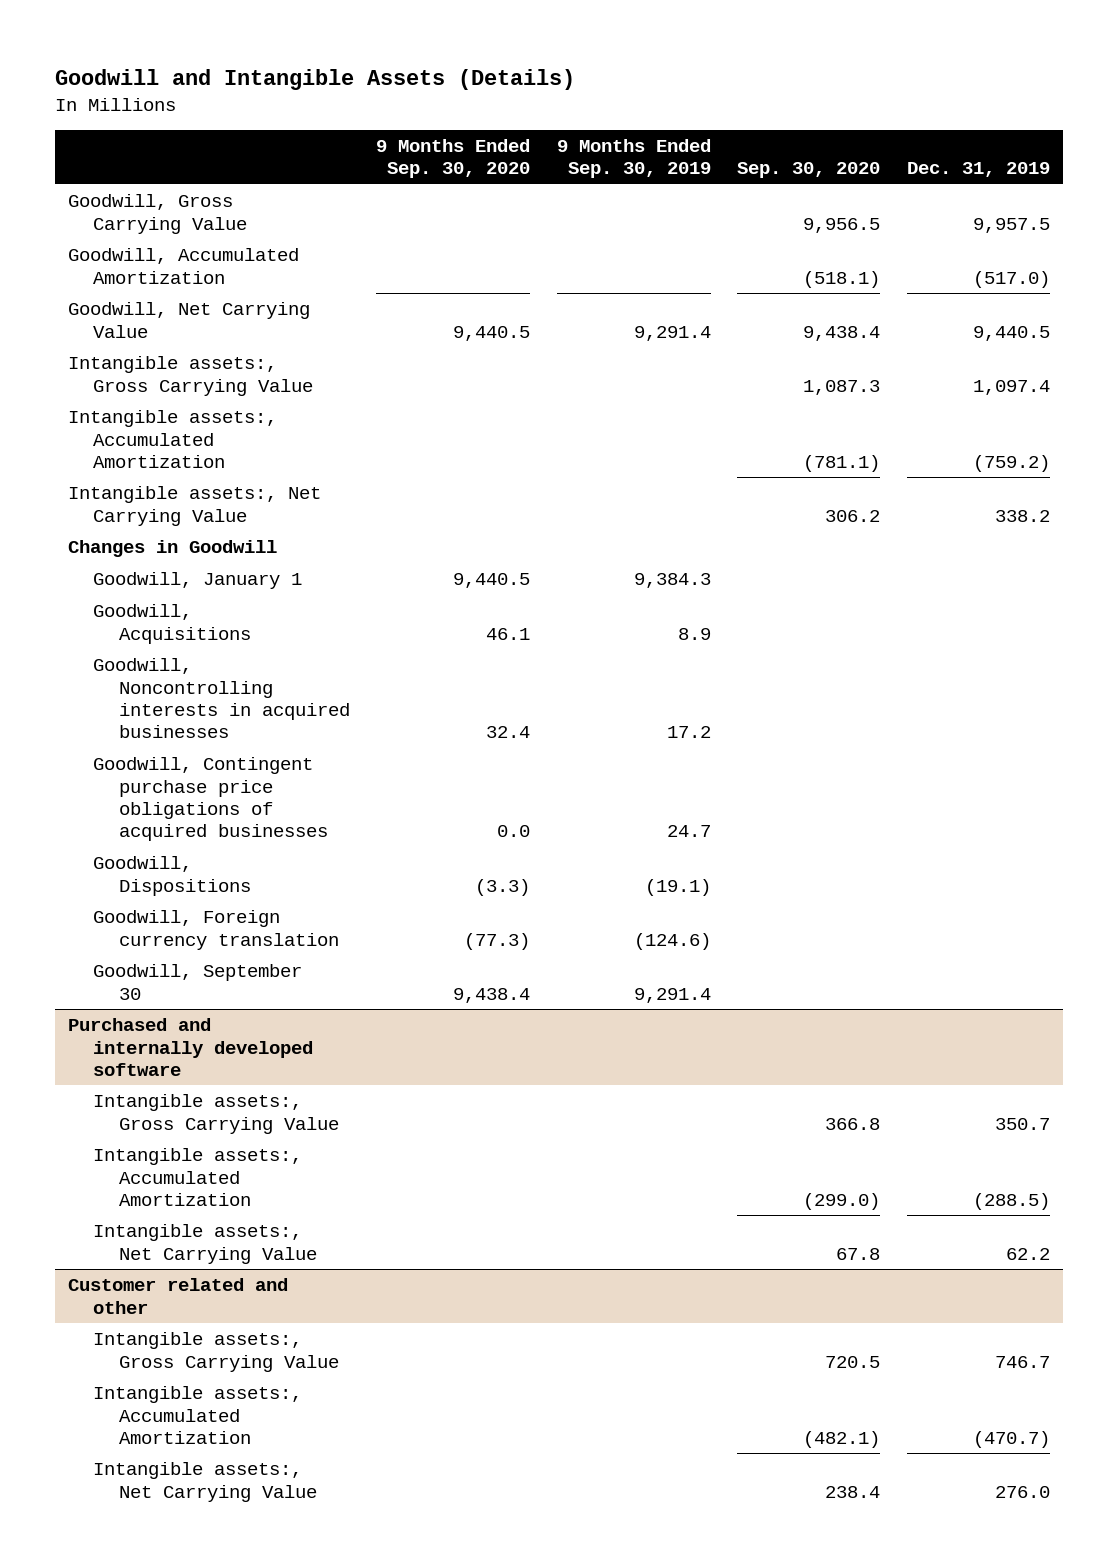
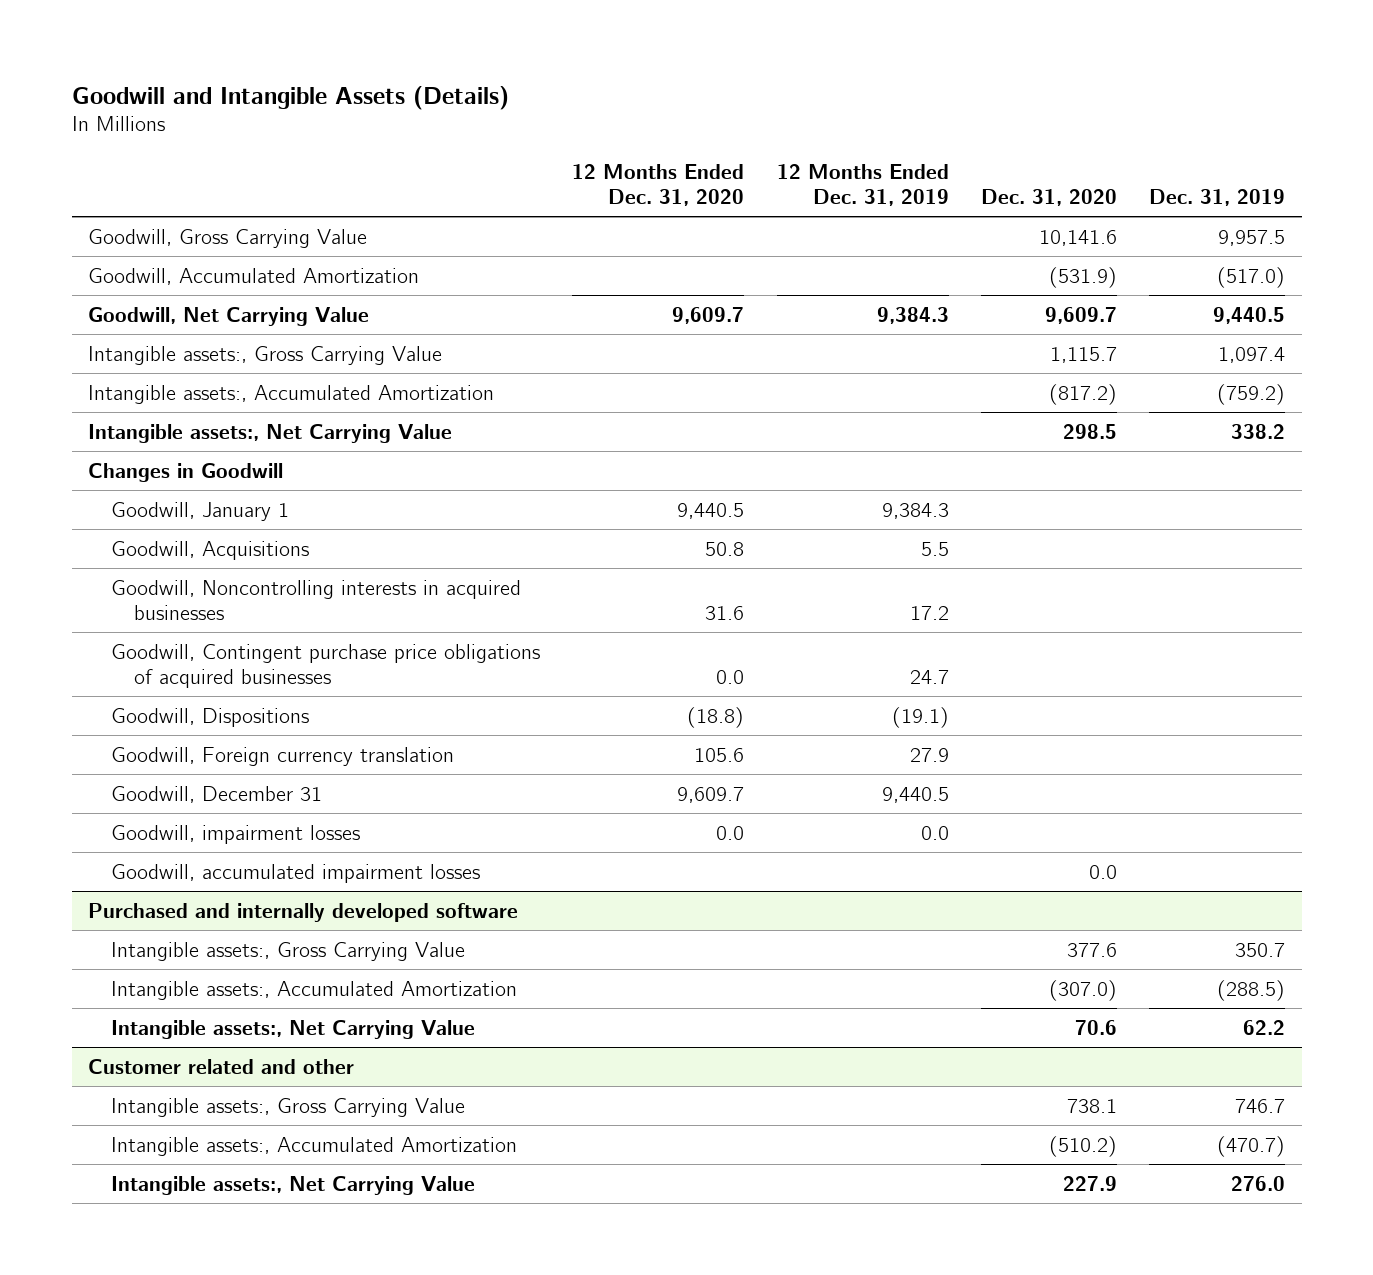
- | 9 Months Ended Sep. 30, 2020 | 9 Months Ended Sep. 30, 2019 | Sep. 30, 2020 | Dec. 31, 2019
+ | 12 Months Ended Dec. 31, 2020 | 12 Months Ended Dec. 31, 2019 | Dec. 31, 2020 | Dec. 31, 2019
- Goodwill, September 30 | 9,438.4 | 9,291.4 | |
+ Goodwill, December 31 | 9,609.7 | 9,440.5 | |
+ Goodwill, impairment losses | 0.0 | 0.0 | |
+ Goodwill, accumulated impairment losses | | | 0.0 |

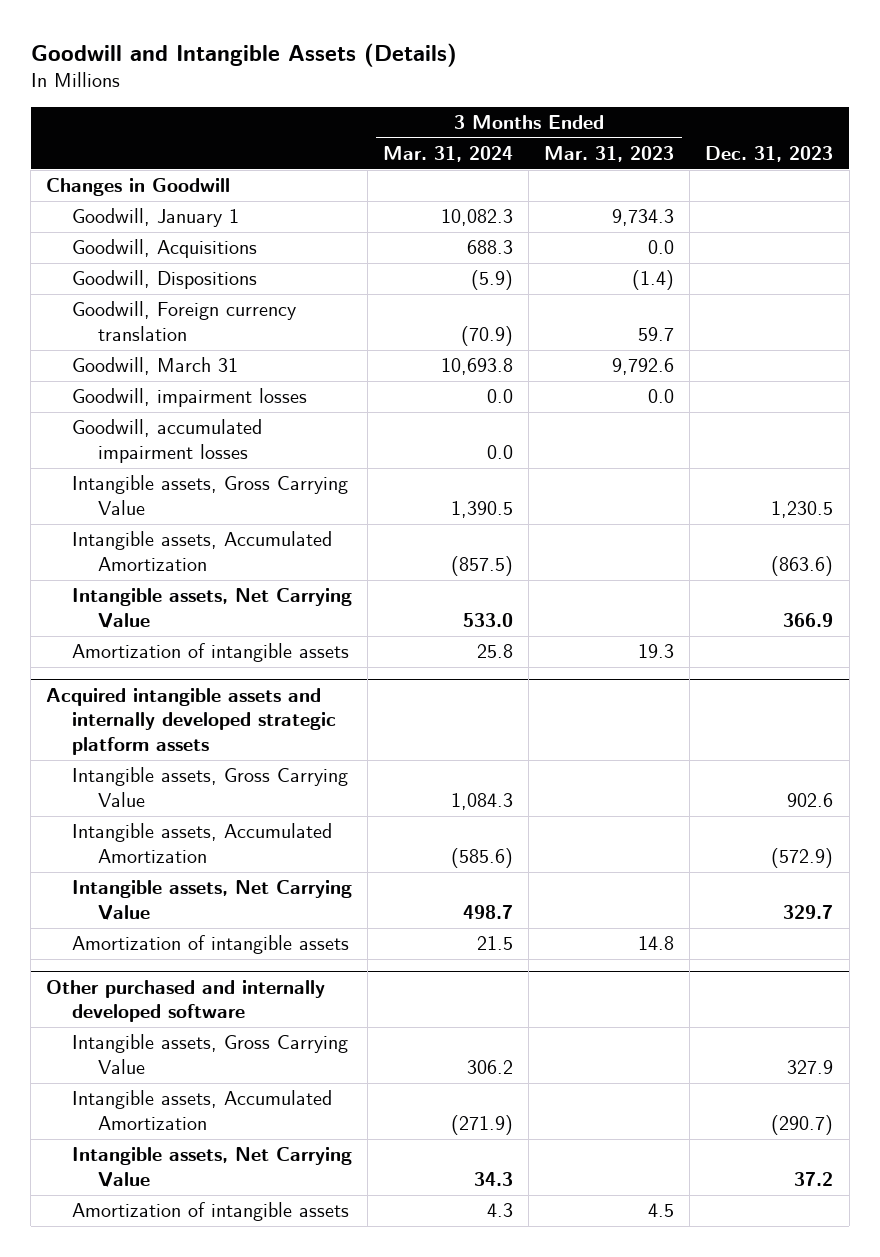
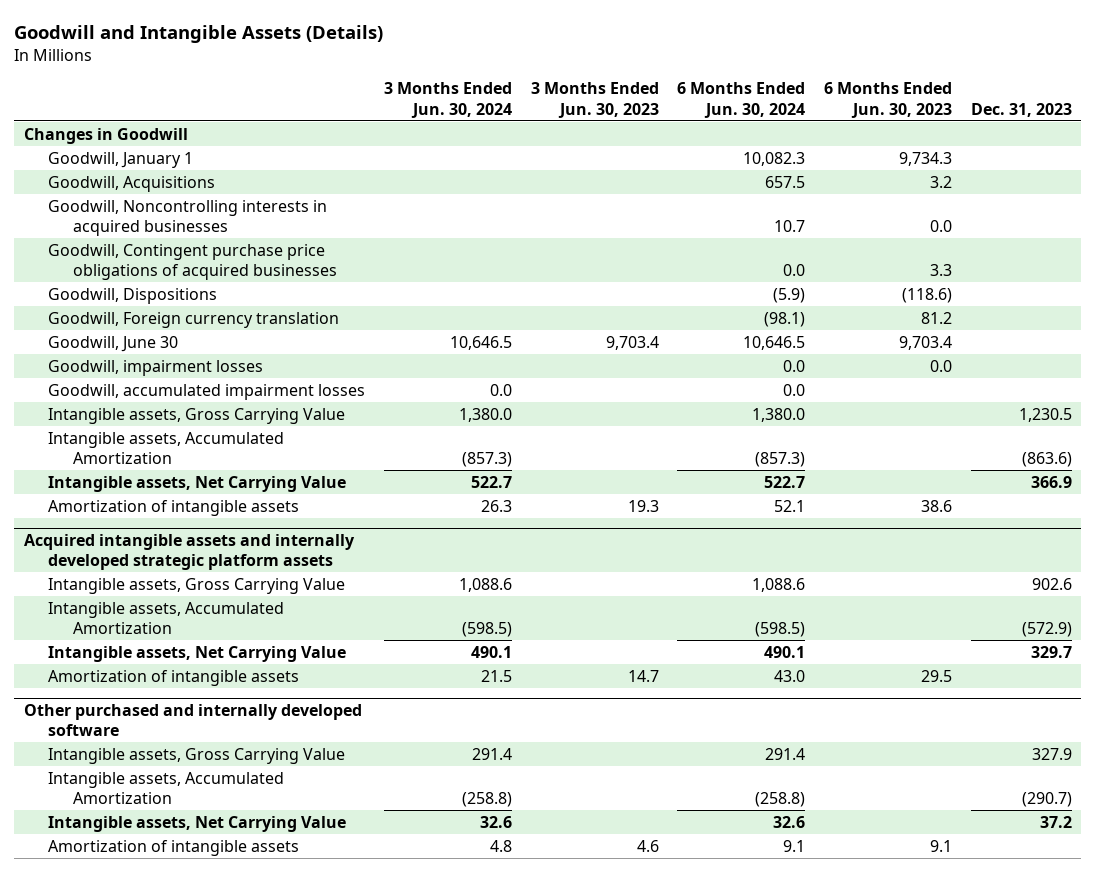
- | 3 Months Ended Mar. 31, 2024 | 3 Months Ended Mar. 31, 2023 | Dec. 31, 2023
+ | 3 Months Ended Jun. 30, 2024 | 3 Months Ended Jun. 30, 2023 | 6 Months Ended Jun. 30, 2024 | 6 Months Ended Jun. 30, 2023 | Dec. 31, 2023
+ Goodwill, Noncontrolling interests in acquired businesses | | | 10.7 | 0.0 |
+ Goodwill, Contingent purchase price obligations of acquired businesses | | | 0.0 | 3.3 |
- Goodwill, March 31 | 10,693.8 | 9,792.6 |
+ Goodwill, June 30 | 10,646.5 | 9,703.4 | 10,646.5 | 9,703.4 |

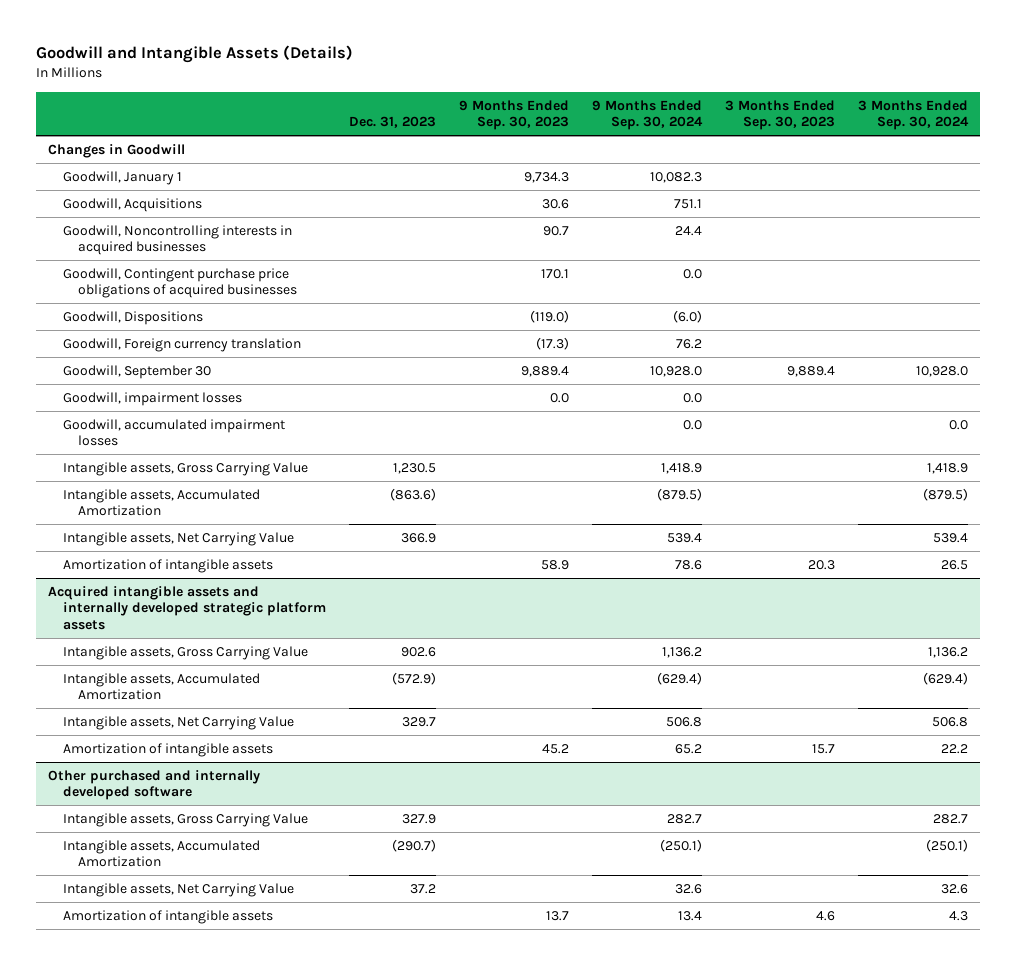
- | 3 Months Ended Jun. 30, 2024 | 3 Months Ended Jun. 30, 2023 | 6 Months Ended Jun. 30, 2024 | 6 Months Ended Jun. 30, 2023 | Dec. 31, 2023
+ | Dec. 31, 2023 | 9 Months Ended Sep. 30, 2023 | 9 Months Ended Sep. 30, 2024 | 3 Months Ended Sep. 30, 2023 | 3 Months Ended Sep. 30, 2024
- Goodwill, June 30 | 10,646.5 | 9,703.4 | 10,646.5 | 9,703.4 |
+ Goodwill, September 30 | | 9,889.4 | 10,928.0 | 9,889.4 | 10,928.0

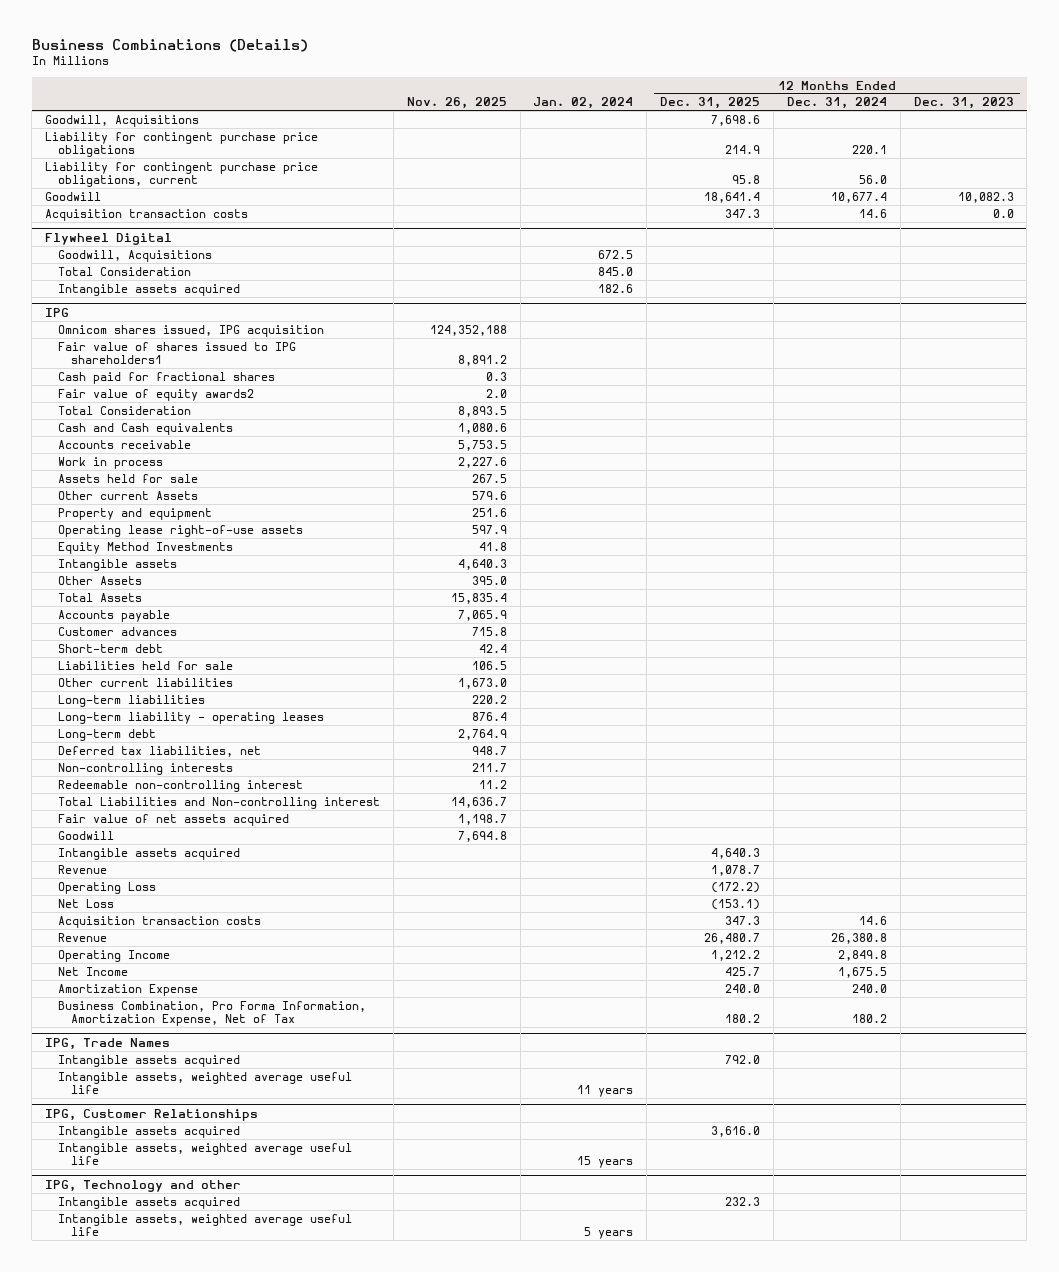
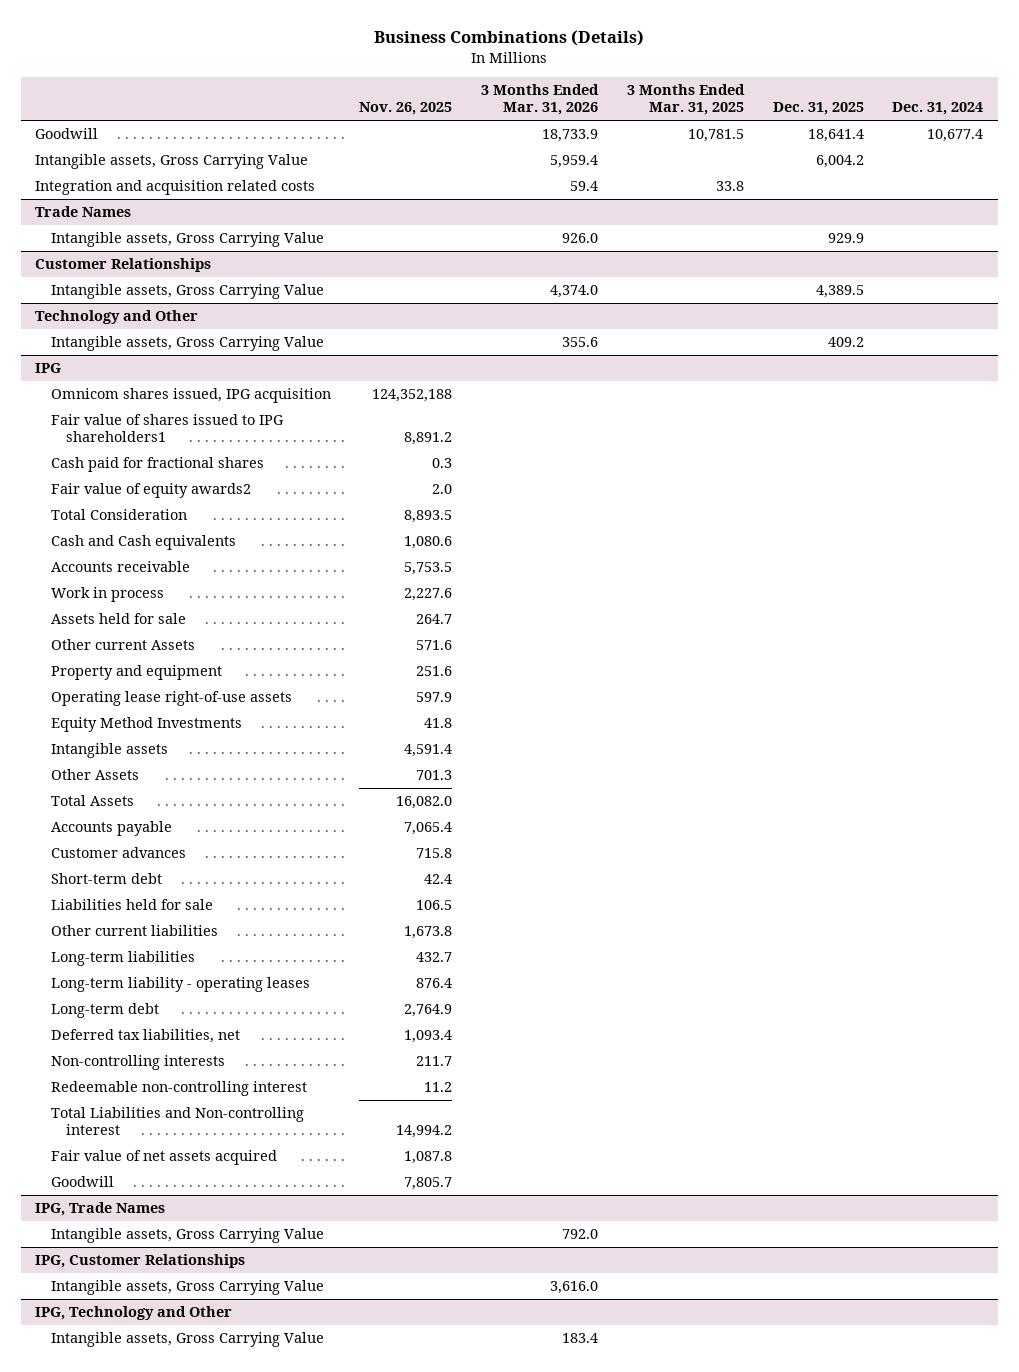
- | Nov. 26, 2025 | Jan. 02, 2024 | 12 Months Ended Dec. 31, 2025 | 12 Months Ended Dec. 31, 2024 | 12 Months Ended Dec. 31, 2023
+ | Nov. 26, 2025 | 3 Months Ended Mar. 31, 2026 | 3 Months Ended Mar. 31, 2025 | Dec. 31, 2025 | Dec. 31, 2024
- Goodwill, Acquisitions | | | 7,698.6 | |
- Liability for contingent purchase price obligations | | | 214.9 | 220.1 |
- Liability for contingent purchase price obligations, current | | | 95.8 | 56.0 |
- Acquisition transaction costs | | | 347.3 | 14.6 | 0.0
- Flywheel Digital
- Goodwill, Acquisitions | | 672.5 | | |
- Total Consideration | | 845.0 | | |
- Intangible assets acquired | | 182.6 | | |
+ Intangible assets, Gross Carrying Value | | 5,959.4 | | 6,004.2 |
+ Integration and acquisition related costs | | 59.4 | 33.8 | |
+ Trade Names
+ Intangible assets, Gross Carrying Value | | 926.0 | | 929.9 |
+ Customer Relationships
+ Intangible assets, Gross Carrying Value | | 4,374.0 | | 4,389.5 |
+ Technology and Other
+ Intangible assets, Gross Carrying Value | | 355.6 | | 409.2 |
@ IPG
- Assets held for sale | 267.5 | | | |
- Other current Assets | 579.6 | | | |
+ Assets held for sale | 264.7 | | | |
+ Other current Assets | 571.6 | | | |
- Intangible assets | 4,640.3 | | | |
- Other Assets | 395.0 | | | |
- Total Assets | 15,835.4 | | | |
- Accounts payable | 7,065.9 | | | |
+ Intangible assets | 4,591.4 | | | |
+ Other Assets | 701.3 | | | |
+ Total Assets | 16,082.0 | | | |
+ Accounts payable | 7,065.4 | | | |
- Other current liabilities | 1,673.0 | | | |
- Long-term liabilities | 220.2 | | | |
+ Other current liabilities | 1,673.8 | | | |
+ Long-term liabilities | 432.7 | | | |
- Deferred tax liabilities, net | 948.7 | | | |
+ Deferred tax liabilities, net | 1,093.4 | | | |
- Total Liabilities and Non-controlling interest | 14,636.7 | | | |
- Fair value of net assets acquired | 1,198.7 | | | |
- Goodwill | 7,694.8 | | | |
- Intangible assets acquired | | | 4,640.3 | |
- Revenue | | | 1,078.7 | |
- Operating Loss | | | (172.2) | |
- Net Loss | | | (153.1) | |
- Acquisition transaction costs | | | 347.3 | 14.6 |
- Revenue | | | 26,480.7 | 26,380.8 |
- Operating Income | | | 1,212.2 | 2,849.8 |
- Net Income | | | 425.7 | 1,675.5 |
- Amortization Expense | | | 240.0 | 240.0 |
- Business Combination, Pro Forma Information, Amortization Expense, Net of Tax | | | 180.2 | 180.2 |
+ Total Liabilities and Non-controlling interest | 14,994.2 | | | |
+ Fair value of net assets acquired | 1,087.8 | | | |
+ Goodwill | 7,805.7 | | | |
@ IPG, Trade Names
- Intangible assets acquired | | | 792.0 | |
- Intangible assets, weighted average useful life | | 11 years | | |
+ Intangible assets, Gross Carrying Value | | 792.0 | | |
@ IPG, Customer Relationships
- Intangible assets acquired | | | 3,616.0 | |
- Intangible assets, weighted average useful life | | 15 years | | |
- IPG, Technology and other
- Intangible assets acquired | | | 232.3 | |
- Intangible assets, weighted average useful life | | 5 years | | |
@ IPG, Customer Relationships
+ Intangible assets, Gross Carrying Value | | 3,616.0 | | |
+ IPG, Technology and Other
+ Intangible assets, Gross Carrying Value | | 183.4 | | |

